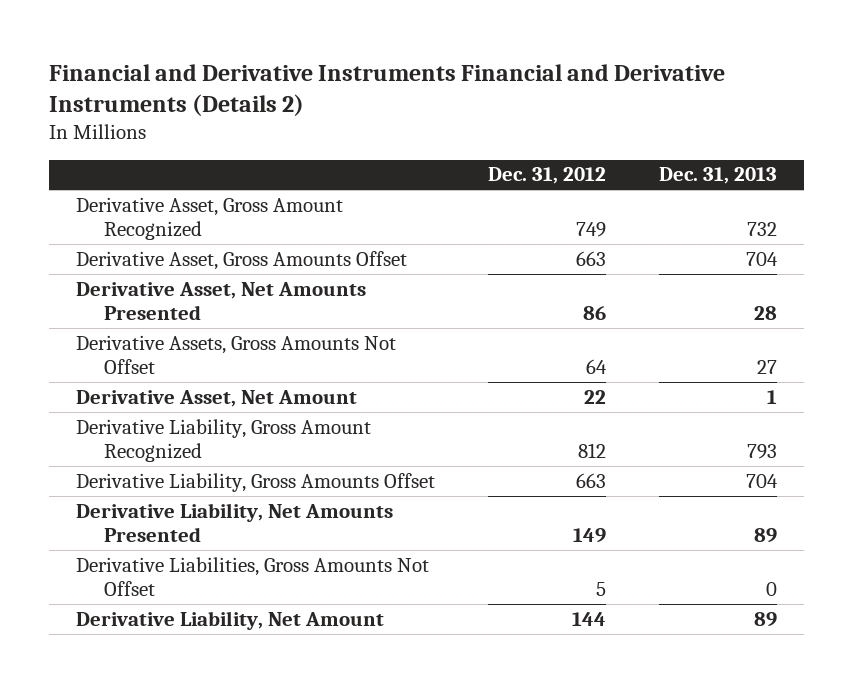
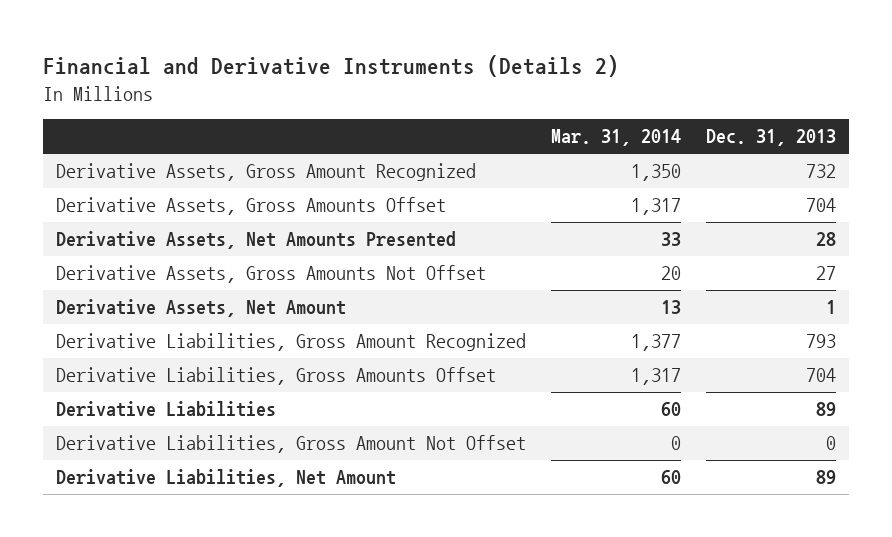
- Financial and Derivative Instruments Financial and Derivative Instruments (Details 2)
+ Financial and Derivative Instruments (Details 2)
- | Dec. 31, 2012 | Dec. 31, 2013
+ | Mar. 31, 2014 | Dec. 31, 2013
- Derivative Asset, Gross Amount Recognized | 749 | 732
- Derivative Asset, Gross Amounts Offset | 663 | 704
- Derivative Asset, Net Amounts Presented | 86 | 28
+ Derivative Assets, Gross Amount Recognized | 1,350 | 732
+ Derivative Assets, Gross Amounts Offset | 1,317 | 704
+ Derivative Assets, Net Amounts Presented | 33 | 28
- Derivative Asset, Net Amount | 22 | 1
- Derivative Liability, Gross Amount Recognized | 812 | 793
- Derivative Liability, Gross Amounts Offset | 663 | 704
- Derivative Liability, Net Amounts Presented | 149 | 89
- Derivative Liabilities, Gross Amounts Not Offset | 5 | 0
- Derivative Liability, Net Amount | 144 | 89
+ Derivative Assets, Net Amount | 13 | 1
+ Derivative Liabilities, Gross Amount Recognized | 1,377 | 793
+ Derivative Liabilities, Gross Amounts Offset | 1,317 | 704
+ Derivative Liabilities | 60 | 89
+ Derivative Liabilities, Gross Amount Not Offset | 0 | 0
+ Derivative Liabilities, Net Amount | 60 | 89

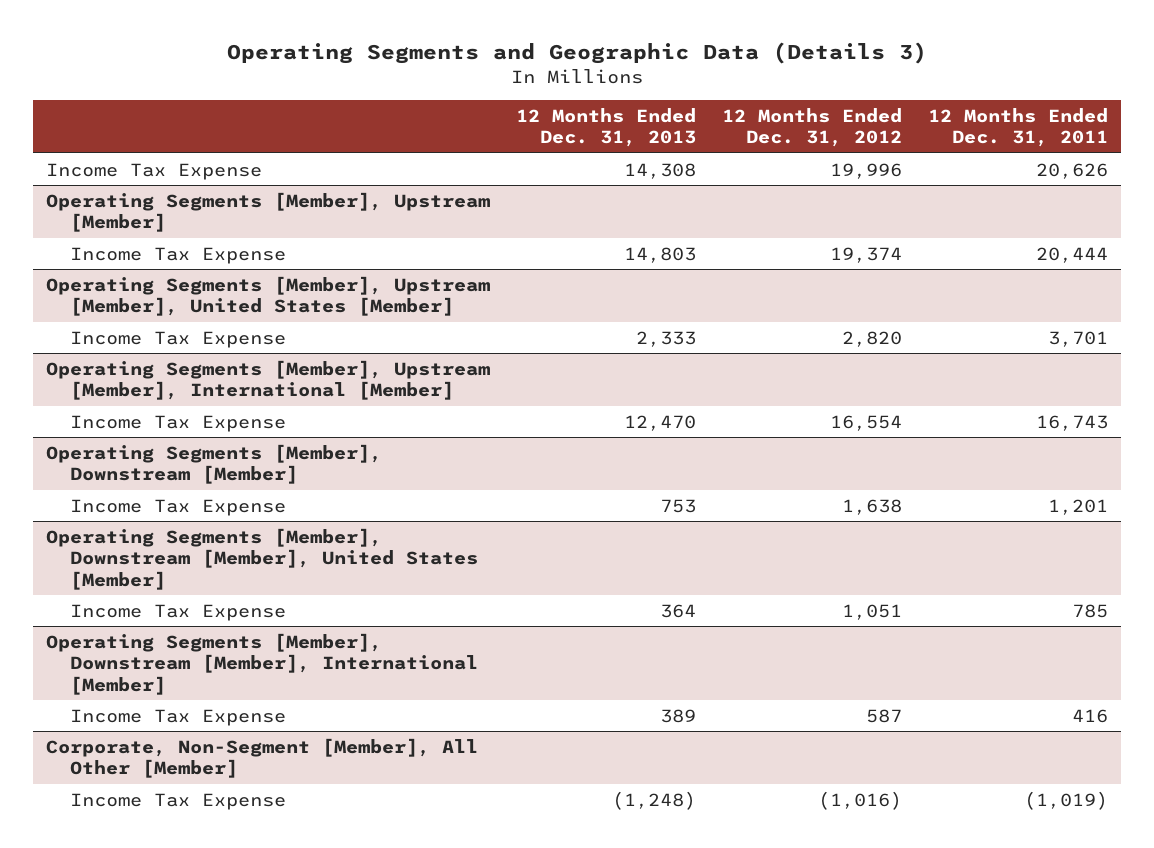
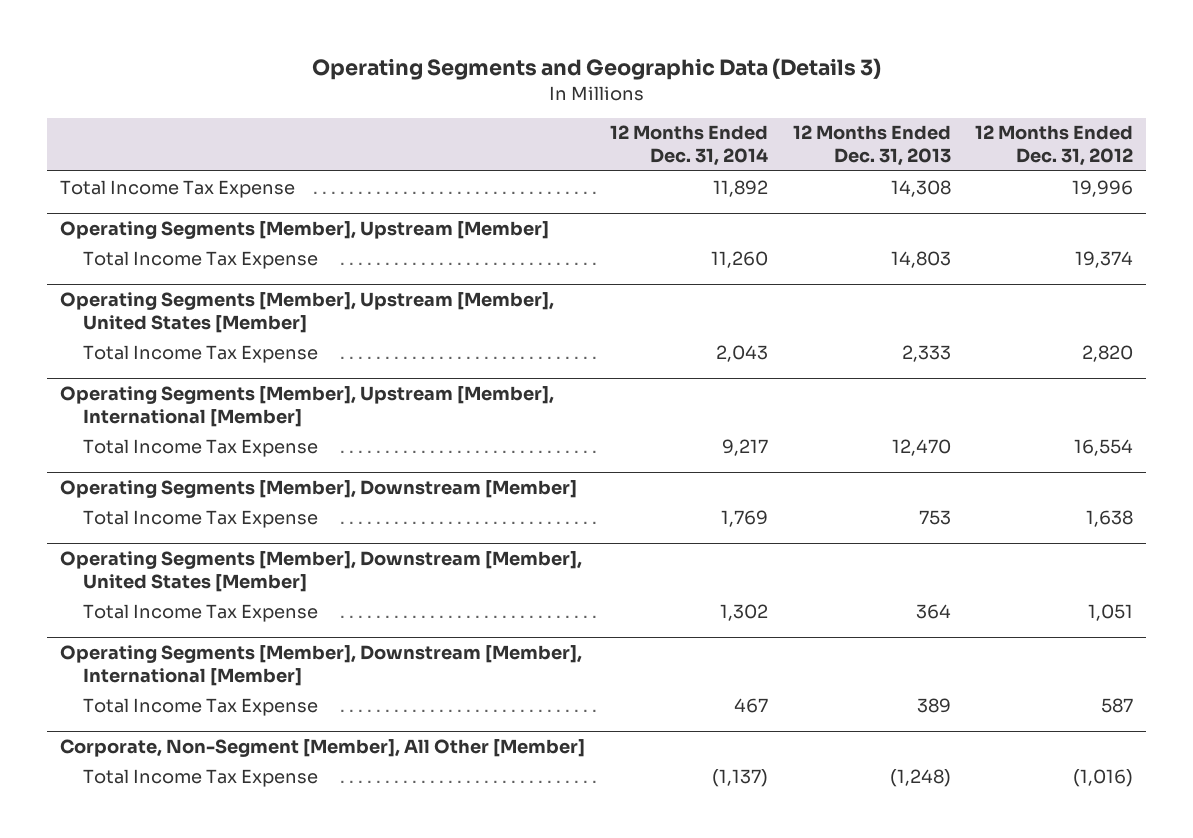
- | 12 Months Ended Dec. 31, 2013 | 12 Months Ended Dec. 31, 2012 | 12 Months Ended Dec. 31, 2011
+ | 12 Months Ended Dec. 31, 2014 | 12 Months Ended Dec. 31, 2013 | 12 Months Ended Dec. 31, 2012
- Income Tax Expense | 14,308 | 19,996 | 20,626
+ Total Income Tax Expense | 11,892 | 14,308 | 19,996
@ Operating Segments [Member], Upstream [Member]
- Income Tax Expense | 14,803 | 19,374 | 20,444
+ Total Income Tax Expense | 11,260 | 14,803 | 19,374
@ Operating Segments [Member], Upstream [Member], United States [Member]
- Income Tax Expense | 2,333 | 2,820 | 3,701
+ Total Income Tax Expense | 2,043 | 2,333 | 2,820
@ Operating Segments [Member], Upstream [Member], International [Member]
- Income Tax Expense | 12,470 | 16,554 | 16,743
+ Total Income Tax Expense | 9,217 | 12,470 | 16,554
@ Operating Segments [Member], Downstream [Member]
- Income Tax Expense | 753 | 1,638 | 1,201
+ Total Income Tax Expense | 1,769 | 753 | 1,638
@ Operating Segments [Member], Downstream [Member], United States [Member]
- Income Tax Expense | 364 | 1,051 | 785
+ Total Income Tax Expense | 1,302 | 364 | 1,051
@ Operating Segments [Member], Downstream [Member], International [Member]
- Income Tax Expense | 389 | 587 | 416
+ Total Income Tax Expense | 467 | 389 | 587
@ Corporate, Non-Segment [Member], All Other [Member]
- Income Tax Expense | (1,248) | (1,016) | (1,019)
+ Total Income Tax Expense | (1,137) | (1,248) | (1,016)

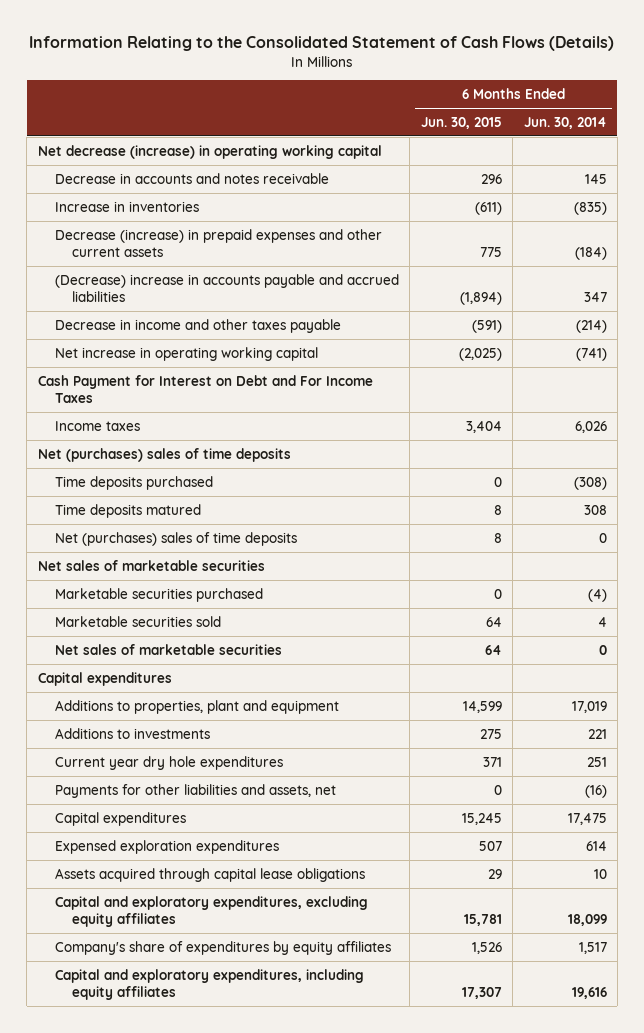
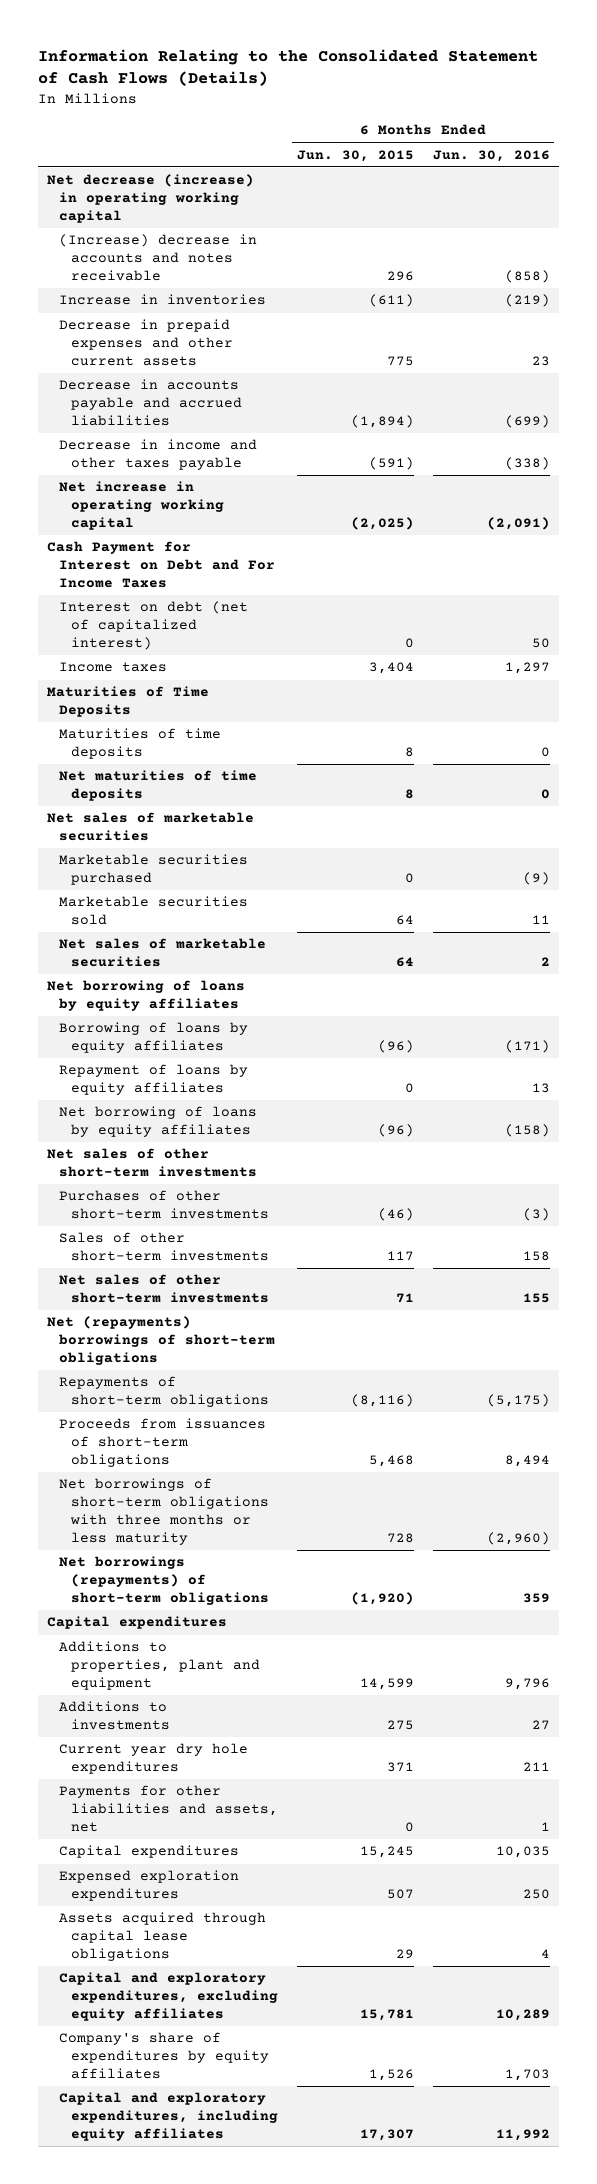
- | 6 Months Ended Jun. 30, 2015 | 6 Months Ended Jun. 30, 2014
+ | 6 Months Ended Jun. 30, 2015 | 6 Months Ended Jun. 30, 2016
- Decrease in accounts and notes receivable | 296 | 145
+ (Increase) decrease in accounts and notes receivable | 296 | (858)
- Decrease (increase) in prepaid expenses and other current assets | 775 | (184)
- (Decrease) increase in accounts payable and accrued liabilities | (1,894) | 347
+ Decrease in prepaid expenses and other current assets | 775 | 23
+ Decrease in accounts payable and accrued liabilities | (1,894) | (699)
+ Interest on debt (net of capitalized interest) | 0 | 50
- Net (purchases) sales of time deposits
- Time deposits purchased | 0 | (308)
- Time deposits matured | 8 | 308
- Net (purchases) sales of time deposits | 8 | 0
+ Maturities of Time Deposits
+ Maturities of time deposits | 8 | 0
+ Net maturities of time deposits | 8 | 0
+ Net borrowing of loans by equity affiliates
+ Borrowing of loans by equity affiliates | (96) | (171)
+ Repayment of loans by equity affiliates | 0 | 13
+ Net borrowing of loans by equity affiliates | (96) | (158)
+ Net sales of other short-term investments
+ Purchases of other short-term investments | (46) | (3)
+ Sales of other short-term investments | 117 | 158
+ Net sales of other short-term investments | 71 | 155
+ Net (repayments) borrowings of short-term obligations
+ Repayments of short-term obligations | (8,116) | (5,175)
+ Proceeds from issuances of short-term obligations | 5,468 | 8,494
+ Net borrowings of short-term obligations with three months or less maturity | 728 | (2,960)
+ Net borrowings (repayments) of short-term obligations | (1,920) | 359

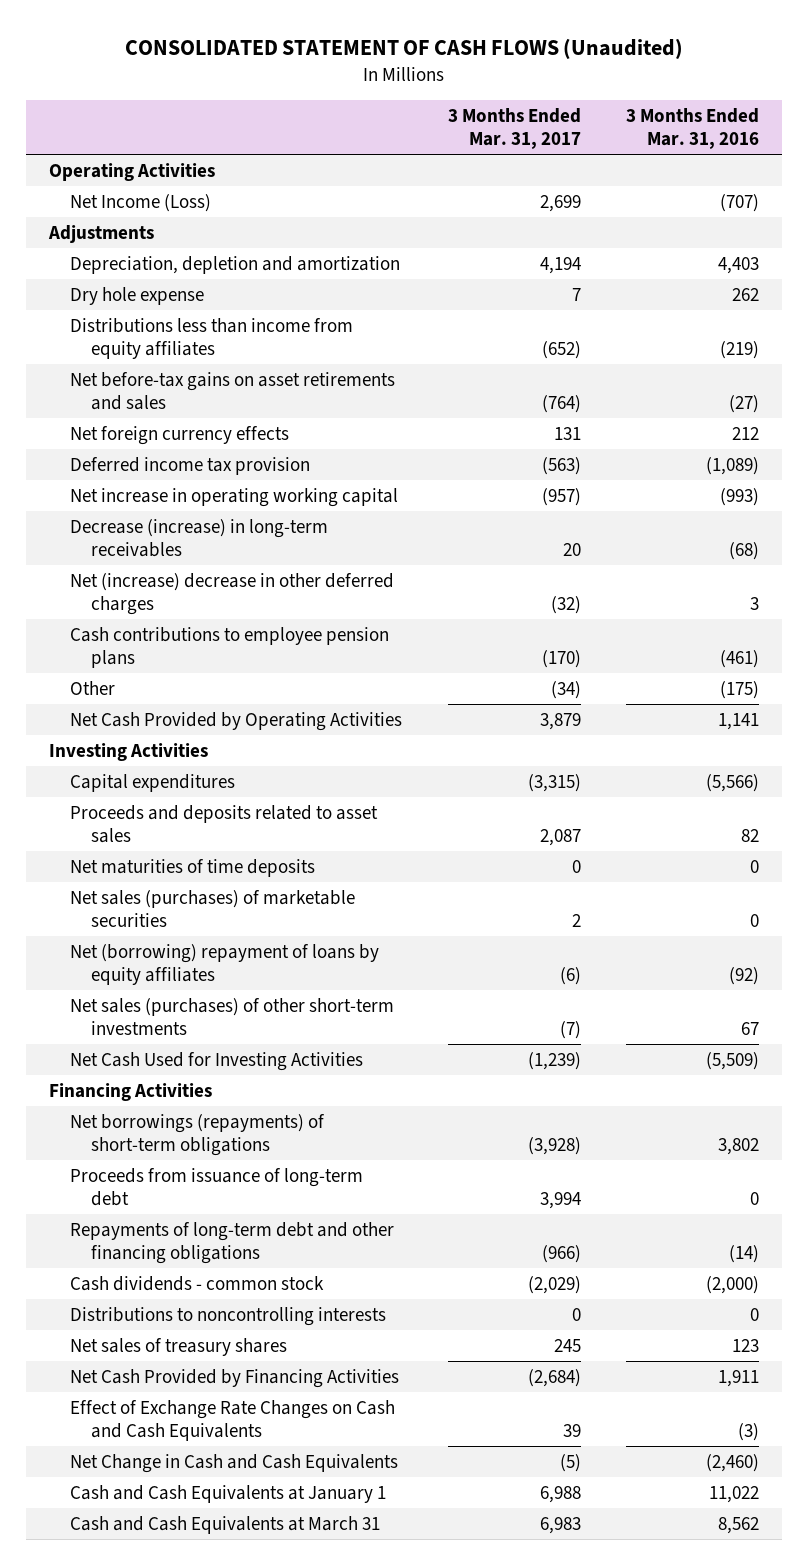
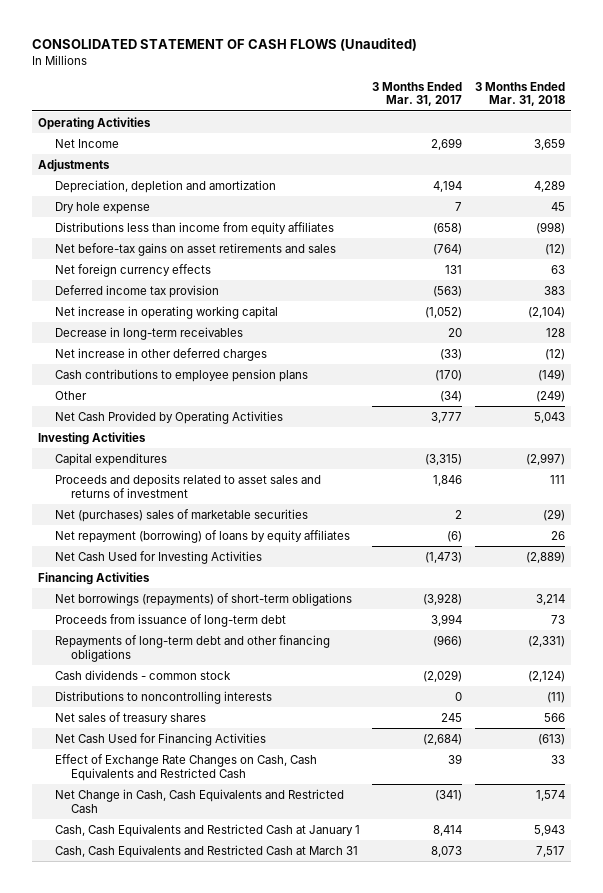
- | 3 Months Ended Mar. 31, 2017 | 3 Months Ended Mar. 31, 2016
+ | 3 Months Ended Mar. 31, 2017 | 3 Months Ended Mar. 31, 2018
- Net Income (Loss) | 2,699 | (707)
+ Net Income | 2,699 | 3,659
- Distributions less than income from equity affiliates | (652) | (219)
+ Distributions less than income from equity affiliates | (658) | (998)
- Net increase in operating working capital | (957) | (993)
- Decrease (increase) in long-term receivables | 20 | (68)
- Net (increase) decrease in other deferred charges | (32) | 3
+ Net increase in operating working capital | (1,052) | (2,104)
+ Decrease in long-term receivables | 20 | 128
+ Net increase in other deferred charges | (33) | (12)
- Net Cash Provided by Operating Activities | 3,879 | 1,141
+ Net Cash Provided by Operating Activities | 3,777 | 5,043
- Proceeds and deposits related to asset sales | 2,087 | 82
- Net maturities of time deposits | 0 | 0
- Net sales (purchases) of marketable securities | 2 | 0
- Net (borrowing) repayment of loans by equity affiliates | (6) | (92)
- Net sales (purchases) of other short-term investments | (7) | 67
- Net Cash Used for Investing Activities | (1,239) | (5,509)
+ Proceeds and deposits related to asset sales and returns of investment | 1,846 | 111
+ Net (purchases) sales of marketable securities | 2 | (29)
+ Net repayment (borrowing) of loans by equity affiliates | (6) | 26
+ Net Cash Used for Investing Activities | (1,473) | (2,889)
- Net Cash Provided by Financing Activities | (2,684) | 1,911
- Effect of Exchange Rate Changes on Cash and Cash Equivalents | 39 | (3)
- Net Change in Cash and Cash Equivalents | (5) | (2,460)
- Cash and Cash Equivalents at January 1 | 6,988 | 11,022
- Cash and Cash Equivalents at March 31 | 6,983 | 8,562
+ Net Cash Used for Financing Activities | (2,684) | (613)
+ Effect of Exchange Rate Changes on Cash, Cash Equivalents and Restricted Cash | 39 | 33
+ Net Change in Cash, Cash Equivalents and Restricted Cash | (341) | 1,574
+ Cash, Cash Equivalents and Restricted Cash at January 1 | 8,414 | 5,943
+ Cash, Cash Equivalents and Restricted Cash at March 31 | 8,073 | 7,517

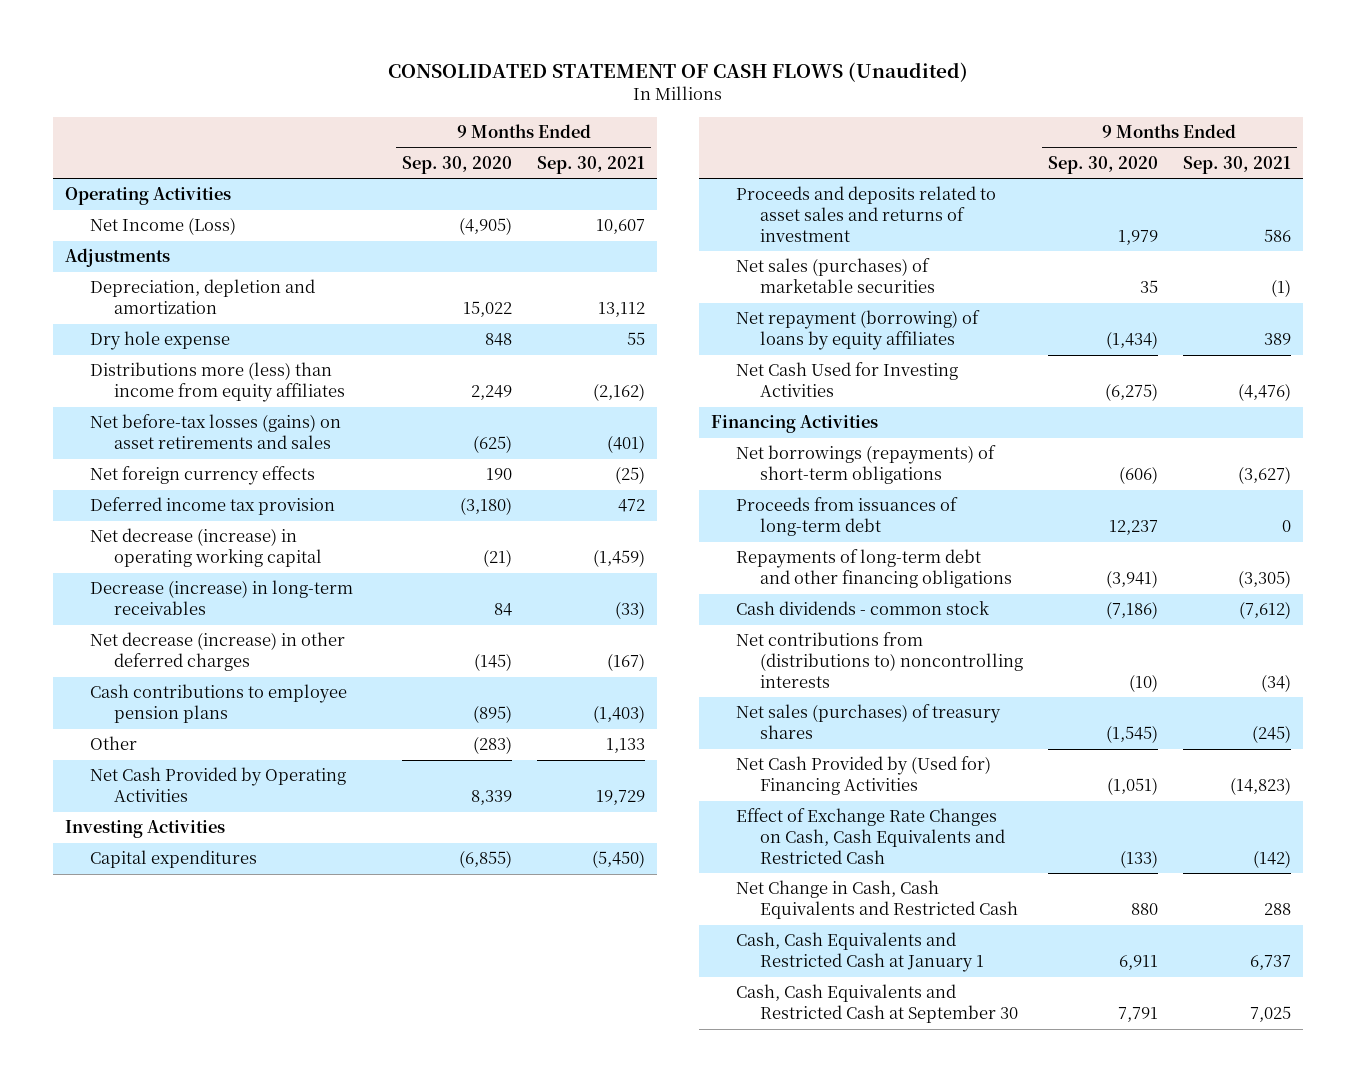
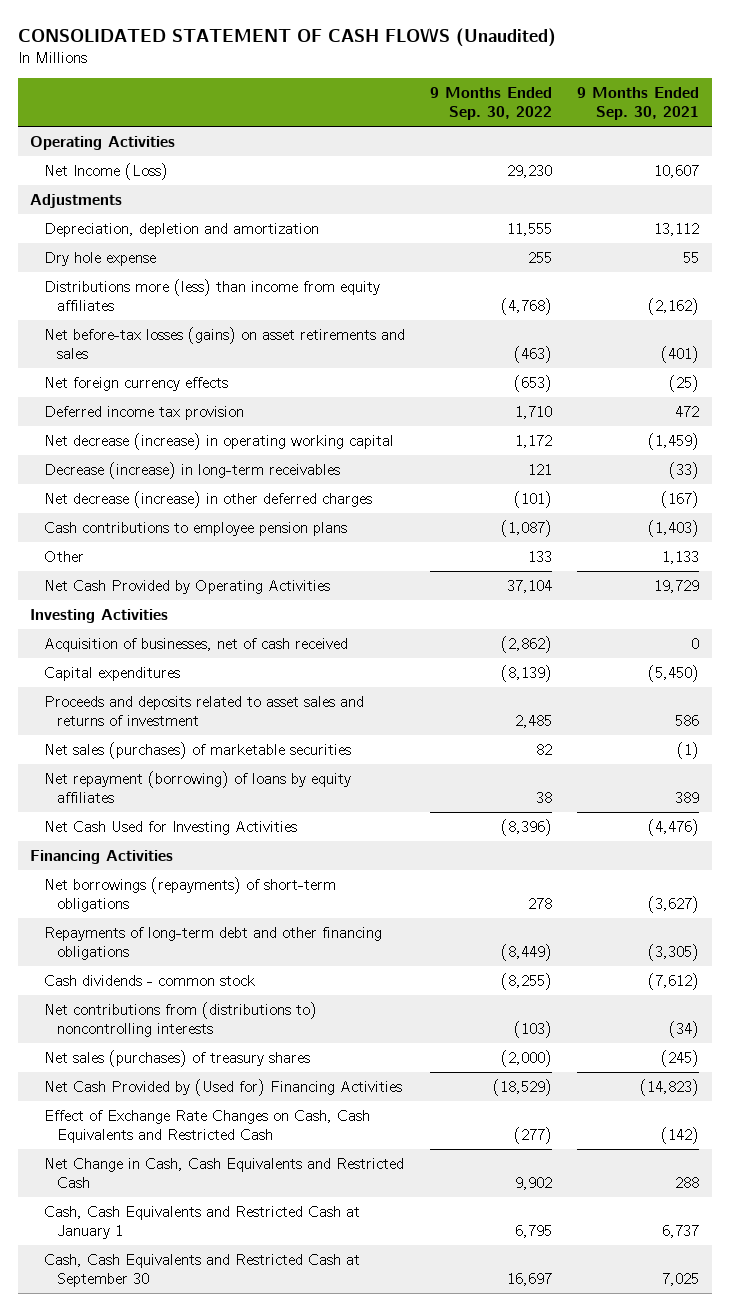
- | 9 Months Ended Sep. 30, 2020 | 9 Months Ended Sep. 30, 2021
+ | 9 Months Ended Sep. 30, 2022 | 9 Months Ended Sep. 30, 2021
+ Acquisition of businesses, net of cash received | (2,862) | 0
- Proceeds from issuances of long-term debt | 12,237 | 0

